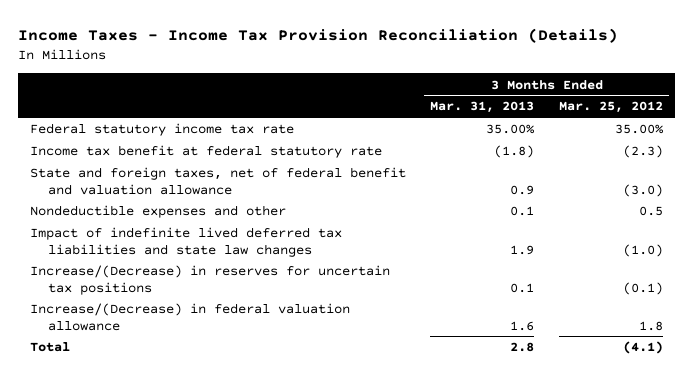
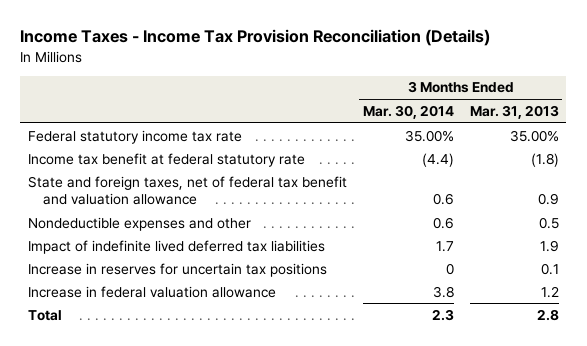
- | 3 Months Ended Mar. 31, 2013 | 3 Months Ended Mar. 25, 2012
+ | 3 Months Ended Mar. 30, 2014 | 3 Months Ended Mar. 31, 2013
- State and foreign taxes, net of federal benefit and valuation allowance | 0.9 | (3.0)
- Nondeductible expenses and other | 0.1 | 0.5
- Impact of indefinite lived deferred tax liabilities and state law changes | 1.9 | (1.0)
- Increase/(Decrease) in reserves for uncertain tax positions | 0.1 | (0.1)
- Increase/(Decrease) in federal valuation allowance | 1.6 | 1.8
+ State and foreign taxes, net of federal tax benefit and valuation allowance | 0.6 | 0.9
+ Nondeductible expenses and other | 0.6 | 0.5
+ Impact of indefinite lived deferred tax liabilities | 1.7 | 1.9
+ Increase in reserves for uncertain tax positions | 0 | 0.1
+ Increase in federal valuation allowance | 3.8 | 1.2

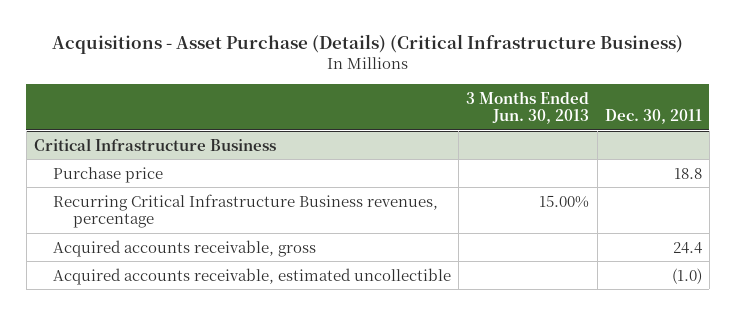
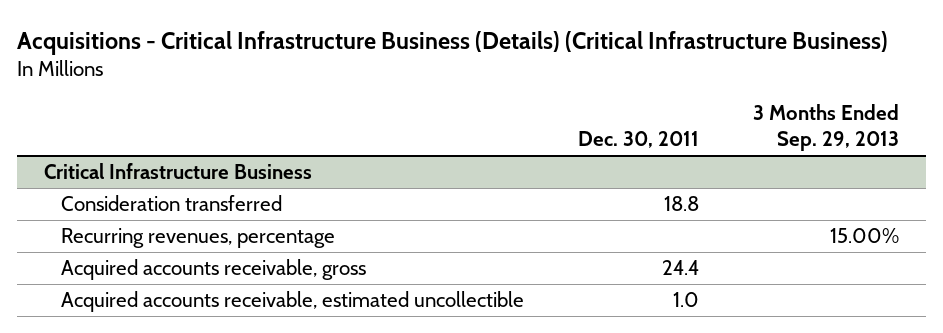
- Acquisitions - Asset Purchase (Details) (Critical Infrastructure Business)
+ Acquisitions - Critical Infrastructure Business (Details) (Critical Infrastructure Business)
- | 3 Months Ended Jun. 30, 2013 | Dec. 30, 2011
+ | Dec. 30, 2011 | 3 Months Ended Sep. 29, 2013
@ Critical Infrastructure Business
- Purchase price | | 18.8
- Recurring Critical Infrastructure Business revenues, percentage | 15.00% |
+ Consideration transferred | 18.8 |
+ Recurring revenues, percentage | | 15.00%
- Acquired accounts receivable, estimated uncollectible | | (1.0)
+ Acquired accounts receivable, estimated uncollectible | 1.0 |

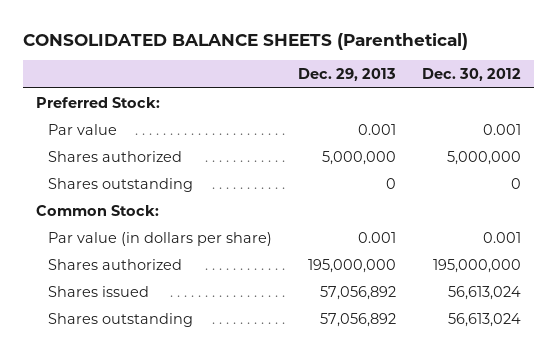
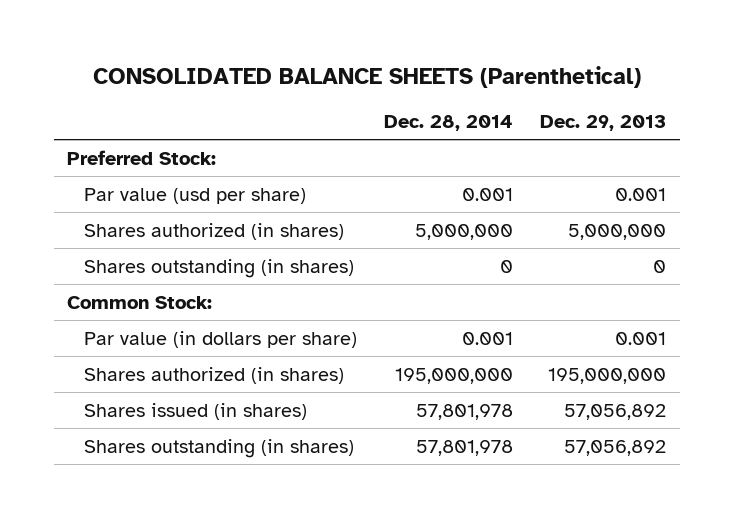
- | Dec. 29, 2013 | Dec. 30, 2012
+ | Dec. 28, 2014 | Dec. 29, 2013
- Par value | 0.001 | 0.001
- Shares authorized | 5,000,000 | 5,000,000
- Shares outstanding | 0 | 0
+ Par value (usd per share) | 0.001 | 0.001
+ Shares authorized (in shares) | 5,000,000 | 5,000,000
+ Shares outstanding (in shares) | 0 | 0
- Shares authorized | 195,000,000 | 195,000,000
- Shares issued | 57,056,892 | 56,613,024
- Shares outstanding | 57,056,892 | 56,613,024
+ Shares authorized (in shares) | 195,000,000 | 195,000,000
+ Shares issued (in shares) | 57,801,978 | 57,056,892
+ Shares outstanding (in shares) | 57,801,978 | 57,056,892

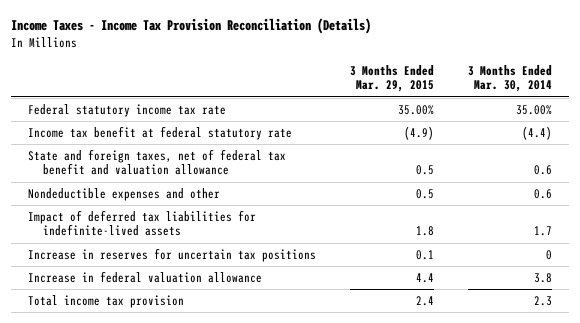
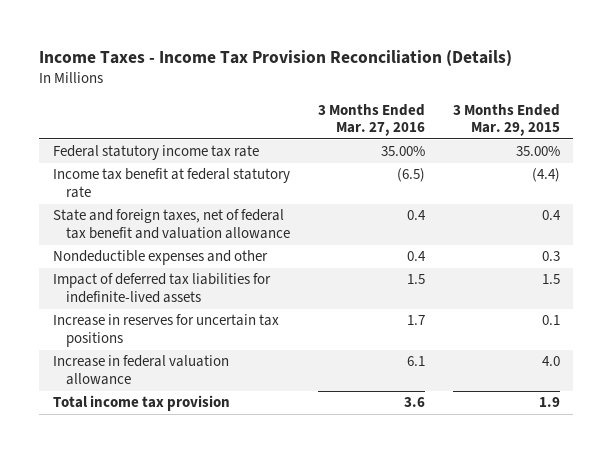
- | 3 Months Ended Mar. 29, 2015 | 3 Months Ended Mar. 30, 2014
+ | 3 Months Ended Mar. 27, 2016 | 3 Months Ended Mar. 29, 2015
- Income tax benefit at federal statutory rate | (4.9) | (4.4)
- State and foreign taxes, net of federal tax benefit and valuation allowance | 0.5 | 0.6
- Nondeductible expenses and other | 0.5 | 0.6
- Impact of deferred tax liabilities for indefinite-lived assets | 1.8 | 1.7
+ Income tax benefit at federal statutory rate | (6.5) | (4.4)
+ State and foreign taxes, net of federal tax benefit and valuation allowance | 0.4 | 0.4
+ Nondeductible expenses and other | 0.4 | 0.3
+ Impact of deferred tax liabilities for indefinite-lived assets | 1.5 | 1.5
- Increase in federal valuation allowance | 4.4 | 3.8
- Total income tax provision | 2.4 | 2.3
+ Increase in federal valuation allowance | 6.1 | 4.0
+ Total income tax provision | 3.6 | 1.9

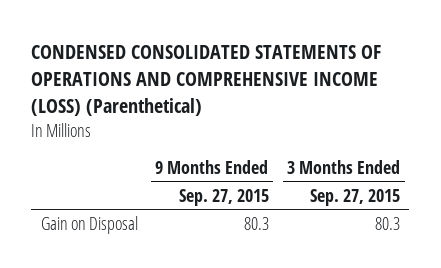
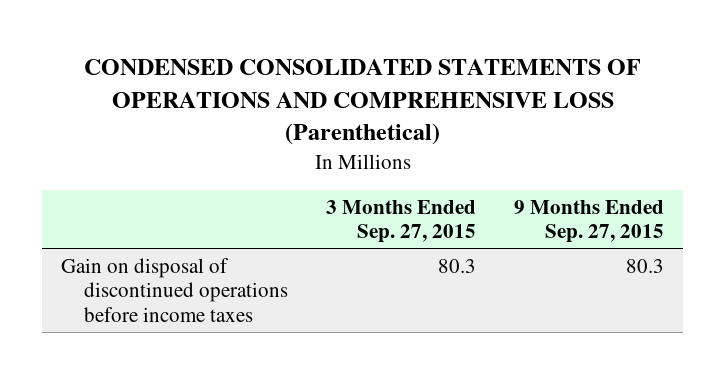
- CONDENSED CONSOLIDATED STATEMENTS OF OPERATIONS AND COMPREHENSIVE INCOME (LOSS) (Parenthetical)
+ CONDENSED CONSOLIDATED STATEMENTS OF OPERATIONS AND COMPREHENSIVE LOSS (Parenthetical)
- | 9 Months Ended Sep. 27, 2015 | 3 Months Ended Sep. 27, 2015
+ | 3 Months Ended Sep. 27, 2015 | 9 Months Ended Sep. 27, 2015
- Gain on Disposal | 80.3 | 80.3
+ Gain on disposal of discontinued operations before income taxes | 80.3 | 80.3

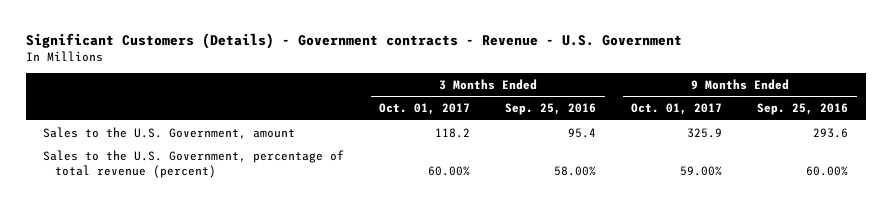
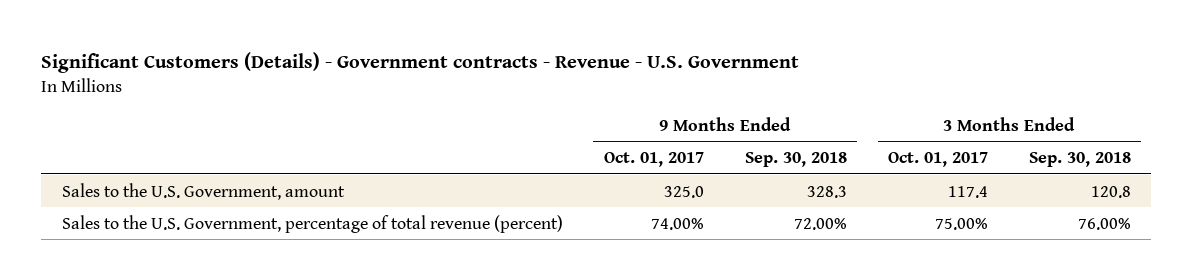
- | 3 Months Ended Oct. 01, 2017 | 3 Months Ended Sep. 25, 2016 | 9 Months Ended Oct. 01, 2017 | 9 Months Ended Sep. 25, 2016
+ | 9 Months Ended Oct. 01, 2017 | 9 Months Ended Sep. 30, 2018 | 3 Months Ended Oct. 01, 2017 | 3 Months Ended Sep. 30, 2018
- Sales to the U.S. Government, amount | 118.2 | 95.4 | 325.9 | 293.6
- Sales to the U.S. Government, percentage of total revenue (percent) | 60.00% | 58.00% | 59.00% | 60.00%
+ Sales to the U.S. Government, amount | 325.0 | 328.3 | 117.4 | 120.8
+ Sales to the U.S. Government, percentage of total revenue (percent) | 74.00% | 72.00% | 75.00% | 76.00%

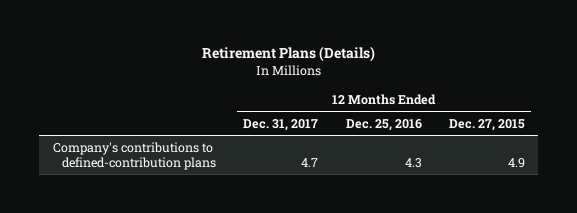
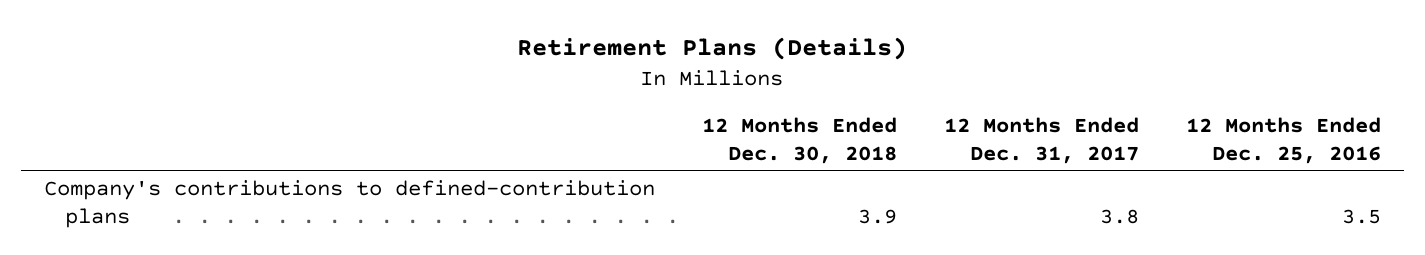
- | 12 Months Ended Dec. 31, 2017 | 12 Months Ended Dec. 25, 2016 | 12 Months Ended Dec. 27, 2015
+ | 12 Months Ended Dec. 30, 2018 | 12 Months Ended Dec. 31, 2017 | 12 Months Ended Dec. 25, 2016
- Company's contributions to defined-contribution plans | 4.7 | 4.3 | 4.9
+ Company's contributions to defined-contribution plans | 3.9 | 3.8 | 3.5

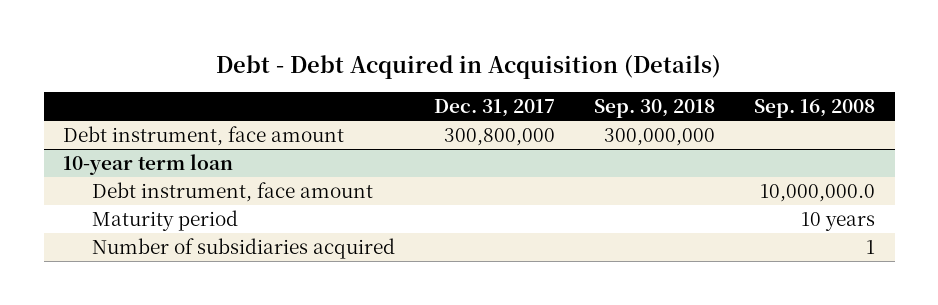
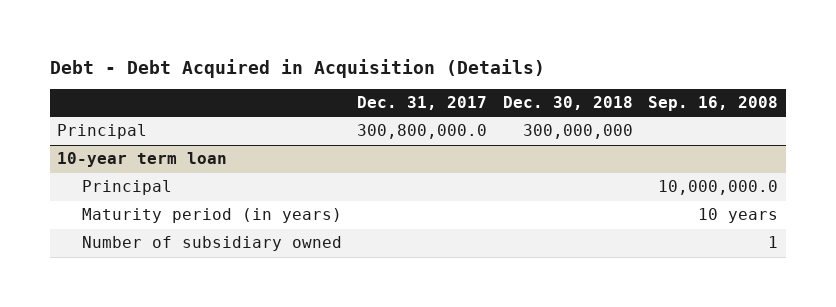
- | Dec. 31, 2017 | Sep. 30, 2018 | Sep. 16, 2008
+ | Dec. 31, 2017 | Dec. 30, 2018 | Sep. 16, 2008
- Debt instrument, face amount | 300,800,000 | 300,000,000 |
+ Principal | 300,800,000.0 | 300,000,000 |
@ 10-year term loan
- Debt instrument, face amount | | | 10,000,000.0
- Maturity period | | | 10 years
- Number of subsidiaries acquired | | | 1
+ Principal | | | 10,000,000.0
+ Maturity period (in years) | | | 10 years
+ Number of subsidiary owned | | | 1

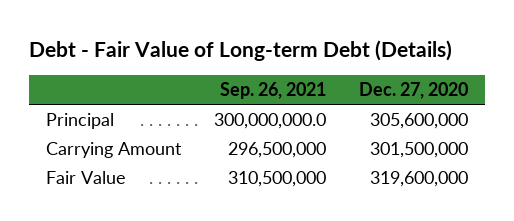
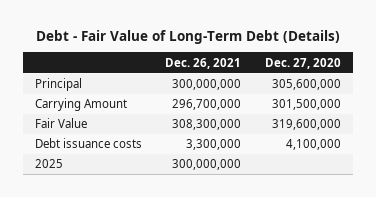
- Debt - Fair Value of Long-term Debt (Details)
+ Debt - Fair Value of Long-Term Debt (Details)
- | Sep. 26, 2021 | Dec. 27, 2020
+ | Dec. 26, 2021 | Dec. 27, 2020
+ Debt issuance costs | 3,300,000 | 4,100,000
+ 2025 | 300,000,000 |

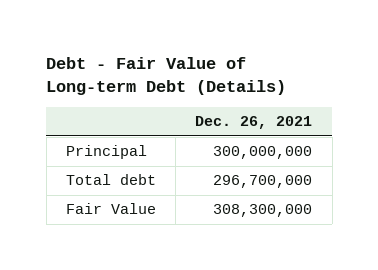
- Debt - Fair Value of Long-Term Debt (Details)
+ Debt - Fair Value of Long-term Debt (Details)
- | Dec. 26, 2021 | Dec. 27, 2020
+ | Dec. 26, 2021
- Carrying Amount | 296,700,000 | 301,500,000
+ Total debt | 296,700,000
- Debt issuance costs | 3,300,000 | 4,100,000
- 2025 | 300,000,000 |

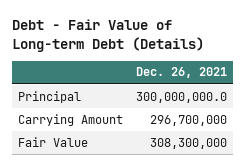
- Principal | 300,000,000
- Total debt | 296,700,000
+ Principal | 300,000,000.0
+ Carrying Amount | 296,700,000

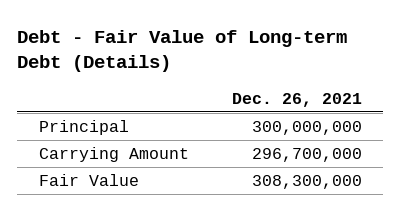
- Principal | 300,000,000.0
+ Principal | 300,000,000

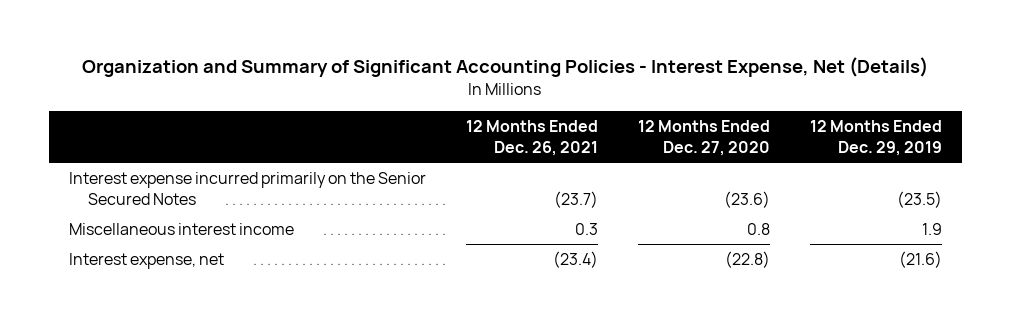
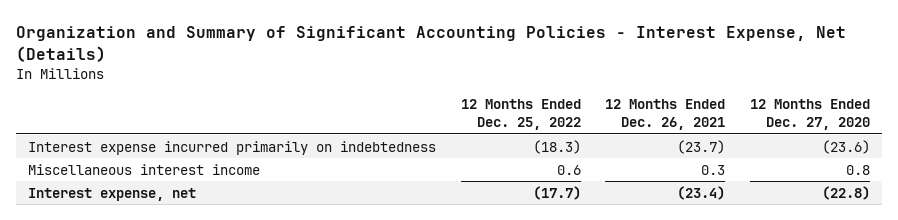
- | 12 Months Ended Dec. 26, 2021 | 12 Months Ended Dec. 27, 2020 | 12 Months Ended Dec. 29, 2019
+ | 12 Months Ended Dec. 25, 2022 | 12 Months Ended Dec. 26, 2021 | 12 Months Ended Dec. 27, 2020
- Interest expense incurred primarily on the Senior Secured Notes | (23.7) | (23.6) | (23.5)
+ Interest expense incurred primarily on indebtedness | (18.3) | (23.7) | (23.6)

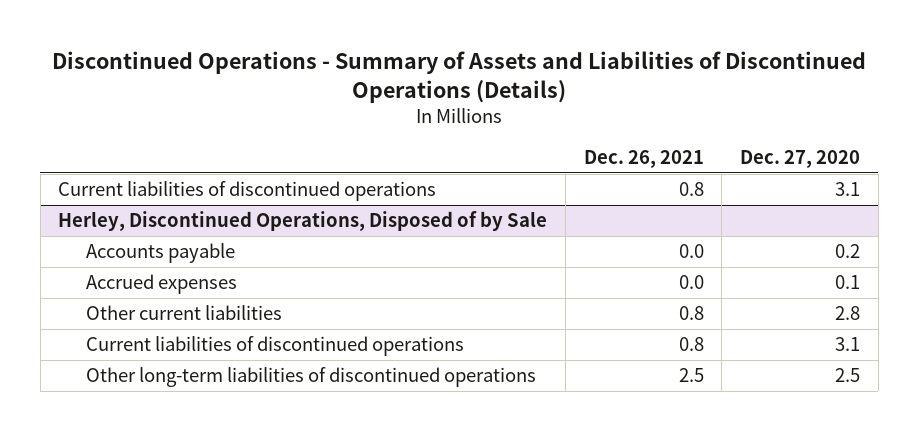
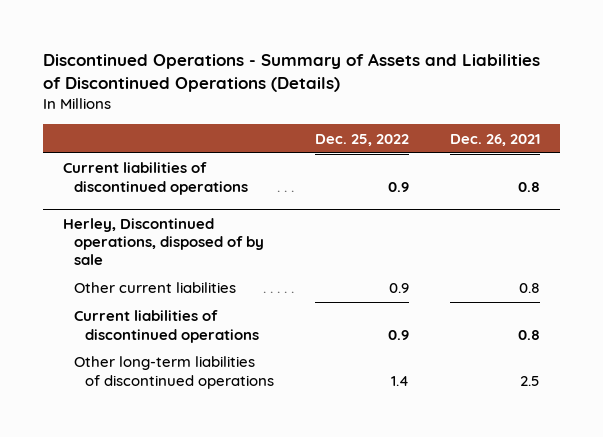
- | Dec. 26, 2021 | Dec. 27, 2020
+ | Dec. 25, 2022 | Dec. 26, 2021
- Herley, Discontinued Operations, Disposed of by Sale
- Accounts payable | 0.0 | 0.2
- Accrued expenses | 0.0 | 0.1
+ Herley, Discontinued operations, disposed of by sale

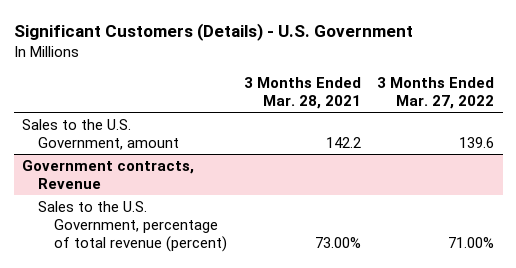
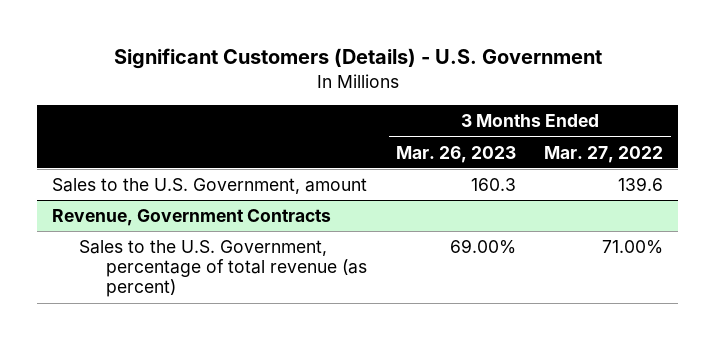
- | 3 Months Ended Mar. 28, 2021 | 3 Months Ended Mar. 27, 2022
+ | 3 Months Ended Mar. 26, 2023 | 3 Months Ended Mar. 27, 2022
- Government contracts, Revenue
- Sales to the U.S. Government, percentage of total revenue (percent) | 73.00% | 71.00%
+ Revenue, Government Contracts
+ Sales to the U.S. Government, percentage of total revenue (as percent) | 69.00% | 71.00%

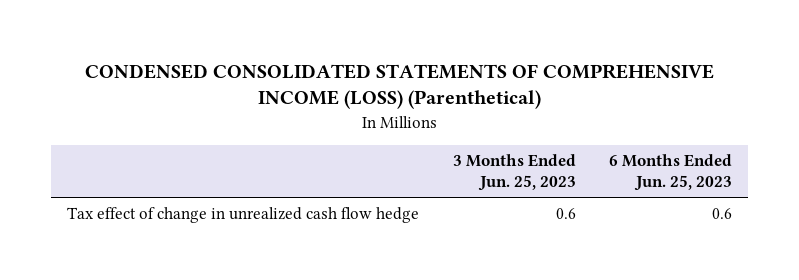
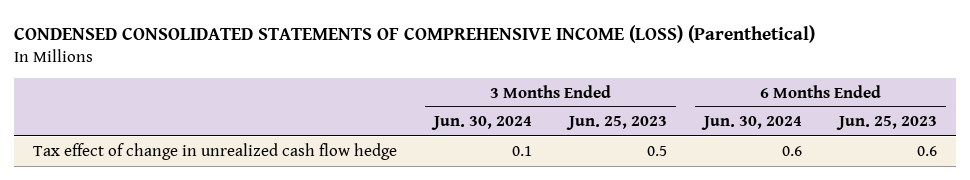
- | 3 Months Ended Jun. 25, 2023 | 6 Months Ended Jun. 25, 2023
+ | 3 Months Ended Jun. 30, 2024 | 3 Months Ended Jun. 25, 2023 | 6 Months Ended Jun. 30, 2024 | 6 Months Ended Jun. 25, 2023
- Tax effect of change in unrealized cash flow hedge | 0.6 | 0.6
+ Tax effect of change in unrealized cash flow hedge | 0.1 | 0.5 | 0.6 | 0.6

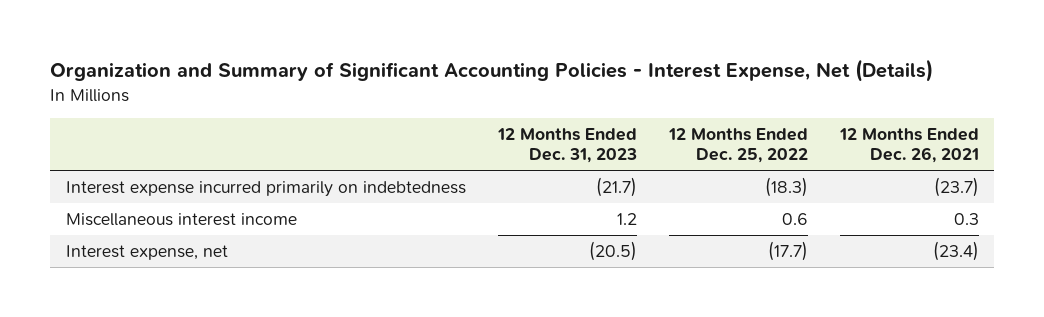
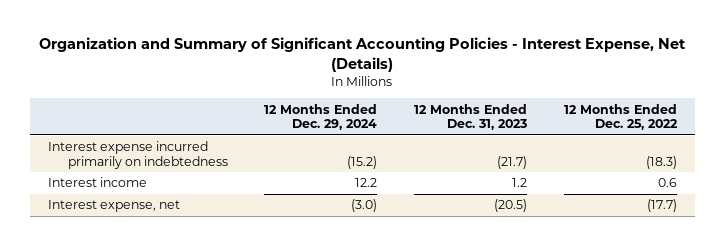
- | 12 Months Ended Dec. 31, 2023 | 12 Months Ended Dec. 25, 2022 | 12 Months Ended Dec. 26, 2021
+ | 12 Months Ended Dec. 29, 2024 | 12 Months Ended Dec. 31, 2023 | 12 Months Ended Dec. 25, 2022
- Miscellaneous interest income | 1.2 | 0.6 | 0.3
+ Interest income | 12.2 | 1.2 | 0.6

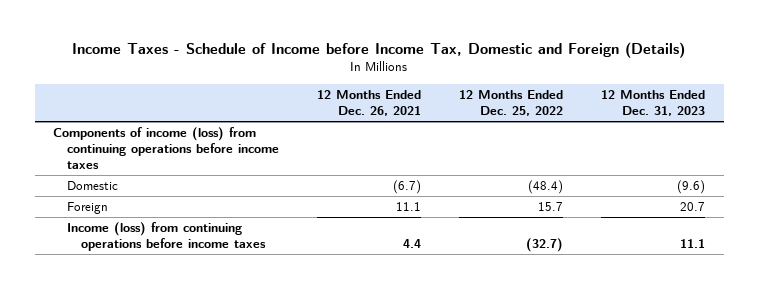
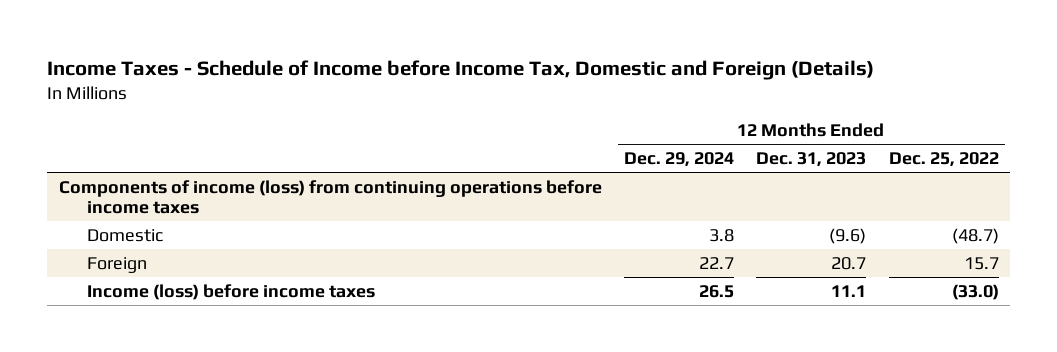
- | 12 Months Ended Dec. 26, 2021 | 12 Months Ended Dec. 25, 2022 | 12 Months Ended Dec. 31, 2023
+ | 12 Months Ended Dec. 29, 2024 | 12 Months Ended Dec. 31, 2023 | 12 Months Ended Dec. 25, 2022
- Domestic | (6.7) | (48.4) | (9.6)
+ Domestic | 3.8 | (9.6) | (48.7)
- Income (loss) from continuing operations before income taxes | 4.4 | (32.7) | 11.1
+ Income (loss) before income taxes | 26.5 | 11.1 | (33.0)

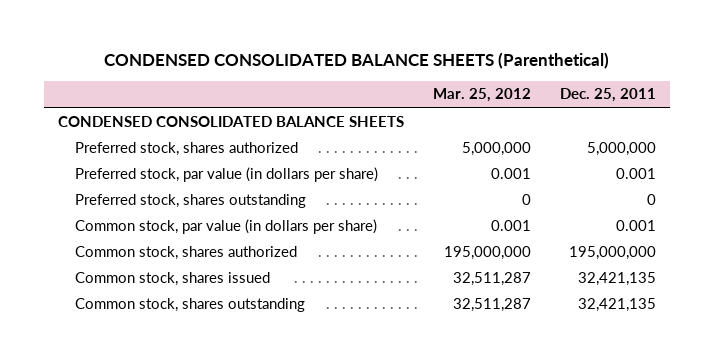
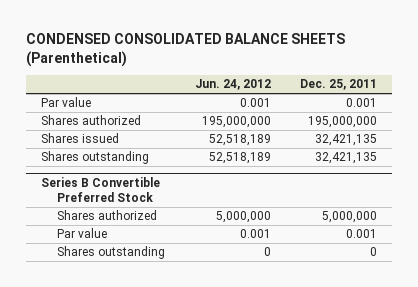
- | Mar. 25, 2012 | Dec. 25, 2011
+ | Jun. 24, 2012 | Dec. 25, 2011
- CONDENSED CONSOLIDATED BALANCE SHEETS
- Preferred stock, shares authorized | 5,000,000 | 5,000,000
- Preferred stock, par value (in dollars per share) | 0.001 | 0.001
- Preferred stock, shares outstanding | 0 | 0
- Common stock, par value (in dollars per share) | 0.001 | 0.001
- Common stock, shares authorized | 195,000,000 | 195,000,000
- Common stock, shares issued | 32,511,287 | 32,421,135
- Common stock, shares outstanding | 32,511,287 | 32,421,135
+ Par value | 0.001 | 0.001
+ Shares authorized | 195,000,000 | 195,000,000
+ Shares issued | 52,518,189 | 32,421,135
+ Shares outstanding | 52,518,189 | 32,421,135
+ Series B Convertible Preferred Stock
+ Shares authorized | 5,000,000 | 5,000,000
+ Par value | 0.001 | 0.001
+ Shares outstanding | 0 | 0

